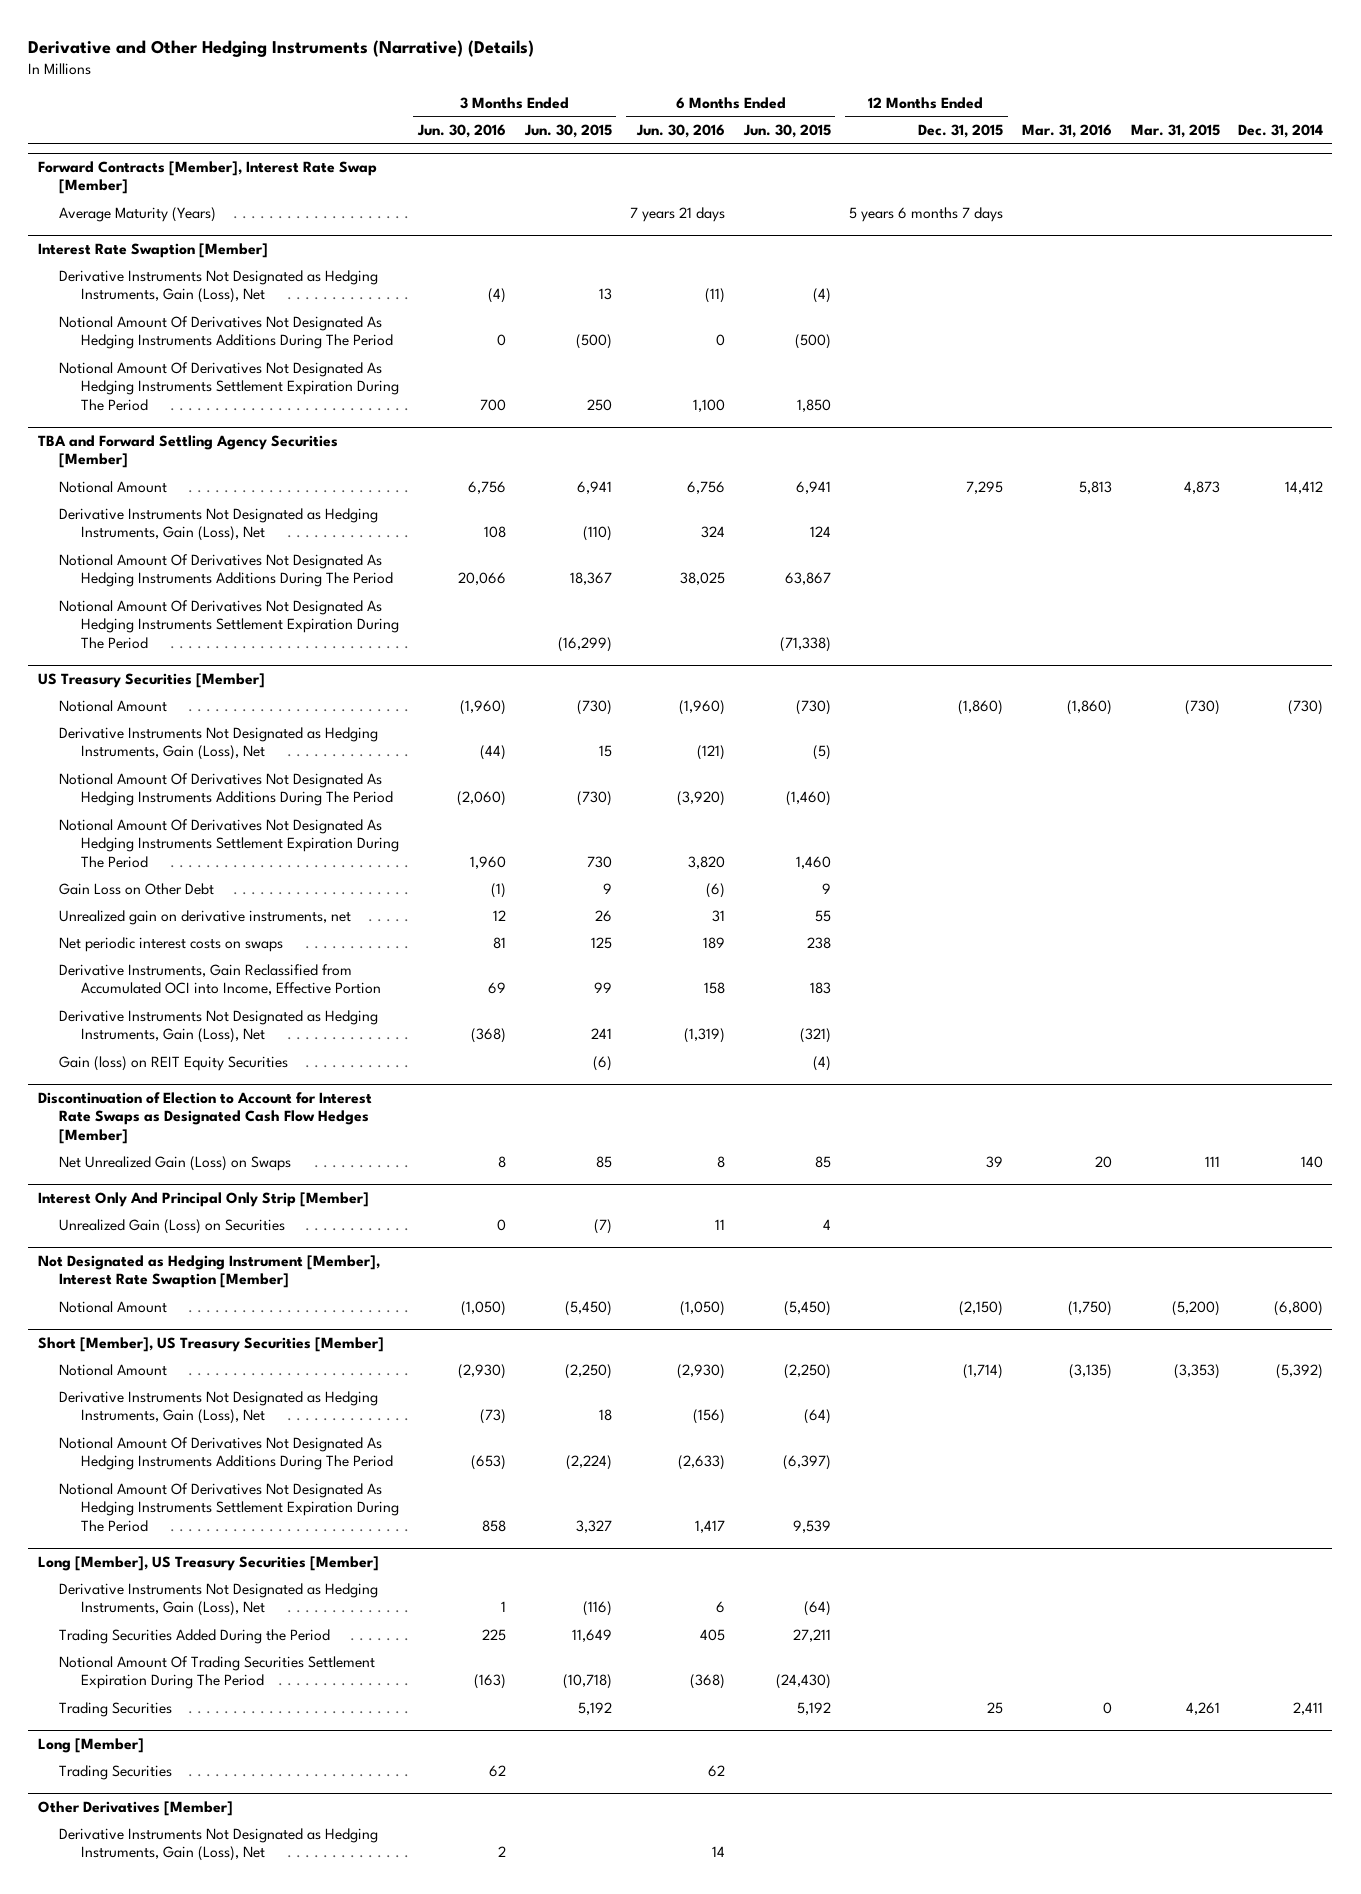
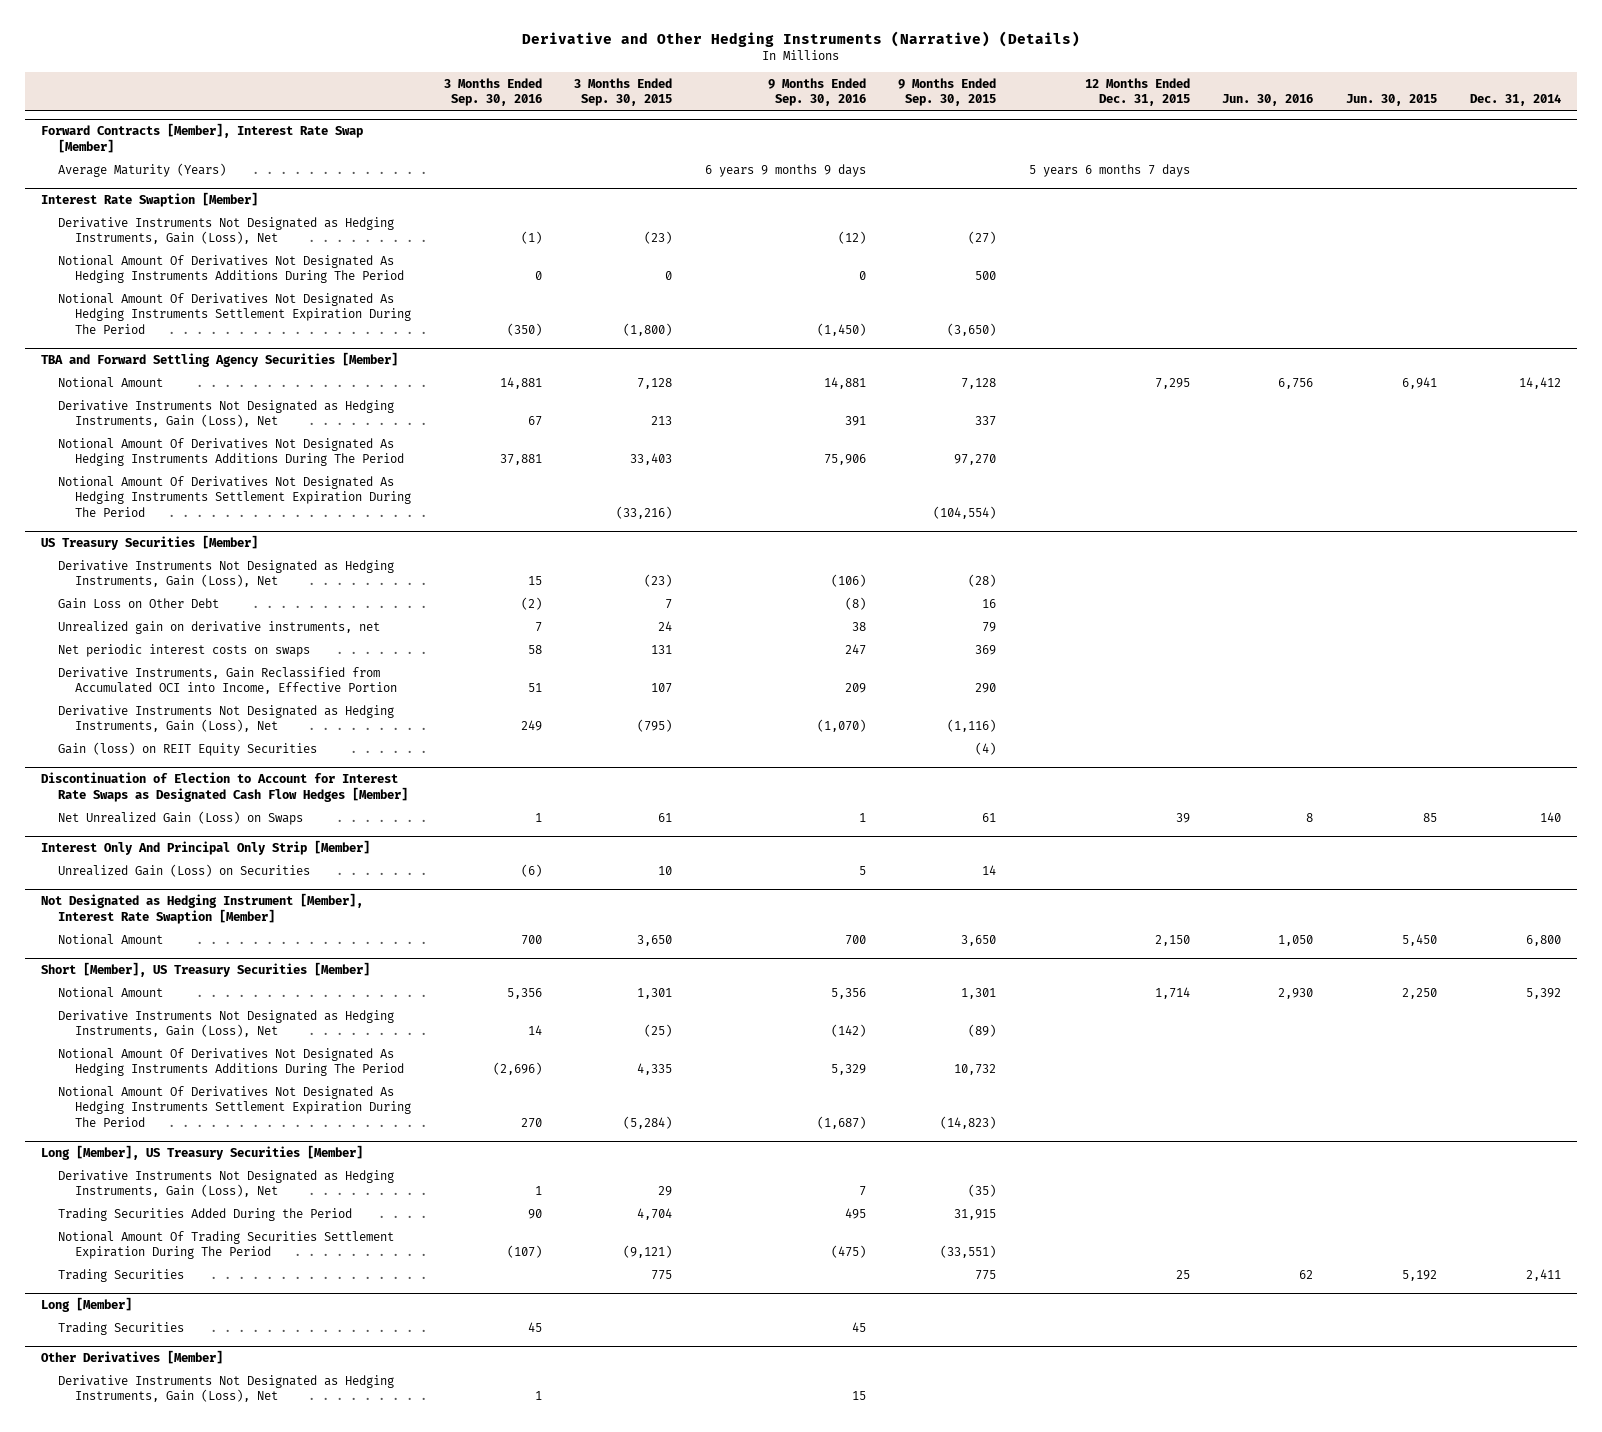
- | 3 Months Ended Jun. 30, 2016 | 3 Months Ended Jun. 30, 2015 | 6 Months Ended Jun. 30, 2016 | 6 Months Ended Jun. 30, 2015 | 12 Months Ended Dec. 31, 2015 | Mar. 31, 2016 | Mar. 31, 2015 | Dec. 31, 2014
+ | 3 Months Ended Sep. 30, 2016 | 3 Months Ended Sep. 30, 2015 | 9 Months Ended Sep. 30, 2016 | 9 Months Ended Sep. 30, 2015 | 12 Months Ended Dec. 31, 2015 | Jun. 30, 2016 | Jun. 30, 2015 | Dec. 31, 2014
@ US Treasury Securities [Member]
- Notional Amount | (1,960) | (730) | (1,960) | (730) | (1,860) | (1,860) | (730) | (730)
- Notional Amount Of Derivatives Not Designated As Hedging Instruments Additions During The Period | (2,060) | (730) | (3,920) | (1,460) | | | |
- Notional Amount Of Derivatives Not Designated As Hedging Instruments Settlement Expiration During The Period | 1,960 | 730 | 3,820 | 1,460 | | | |
@ Not Designated as Hedging Instrument [Member], Interest Rate Swaption [Member]
- Notional Amount | (1,050) | (5,450) | (1,050) | (5,450) | (2,150) | (1,750) | (5,200) | (6,800)
+ Notional Amount | 700 | 3,650 | 700 | 3,650 | 2,150 | 1,050 | 5,450 | 6,800
@ Short [Member], US Treasury Securities [Member]
- Notional Amount | (2,930) | (2,250) | (2,930) | (2,250) | (1,714) | (3,135) | (3,353) | (5,392)
+ Notional Amount | 5,356 | 1,301 | 5,356 | 1,301 | 1,714 | 2,930 | 2,250 | 5,392

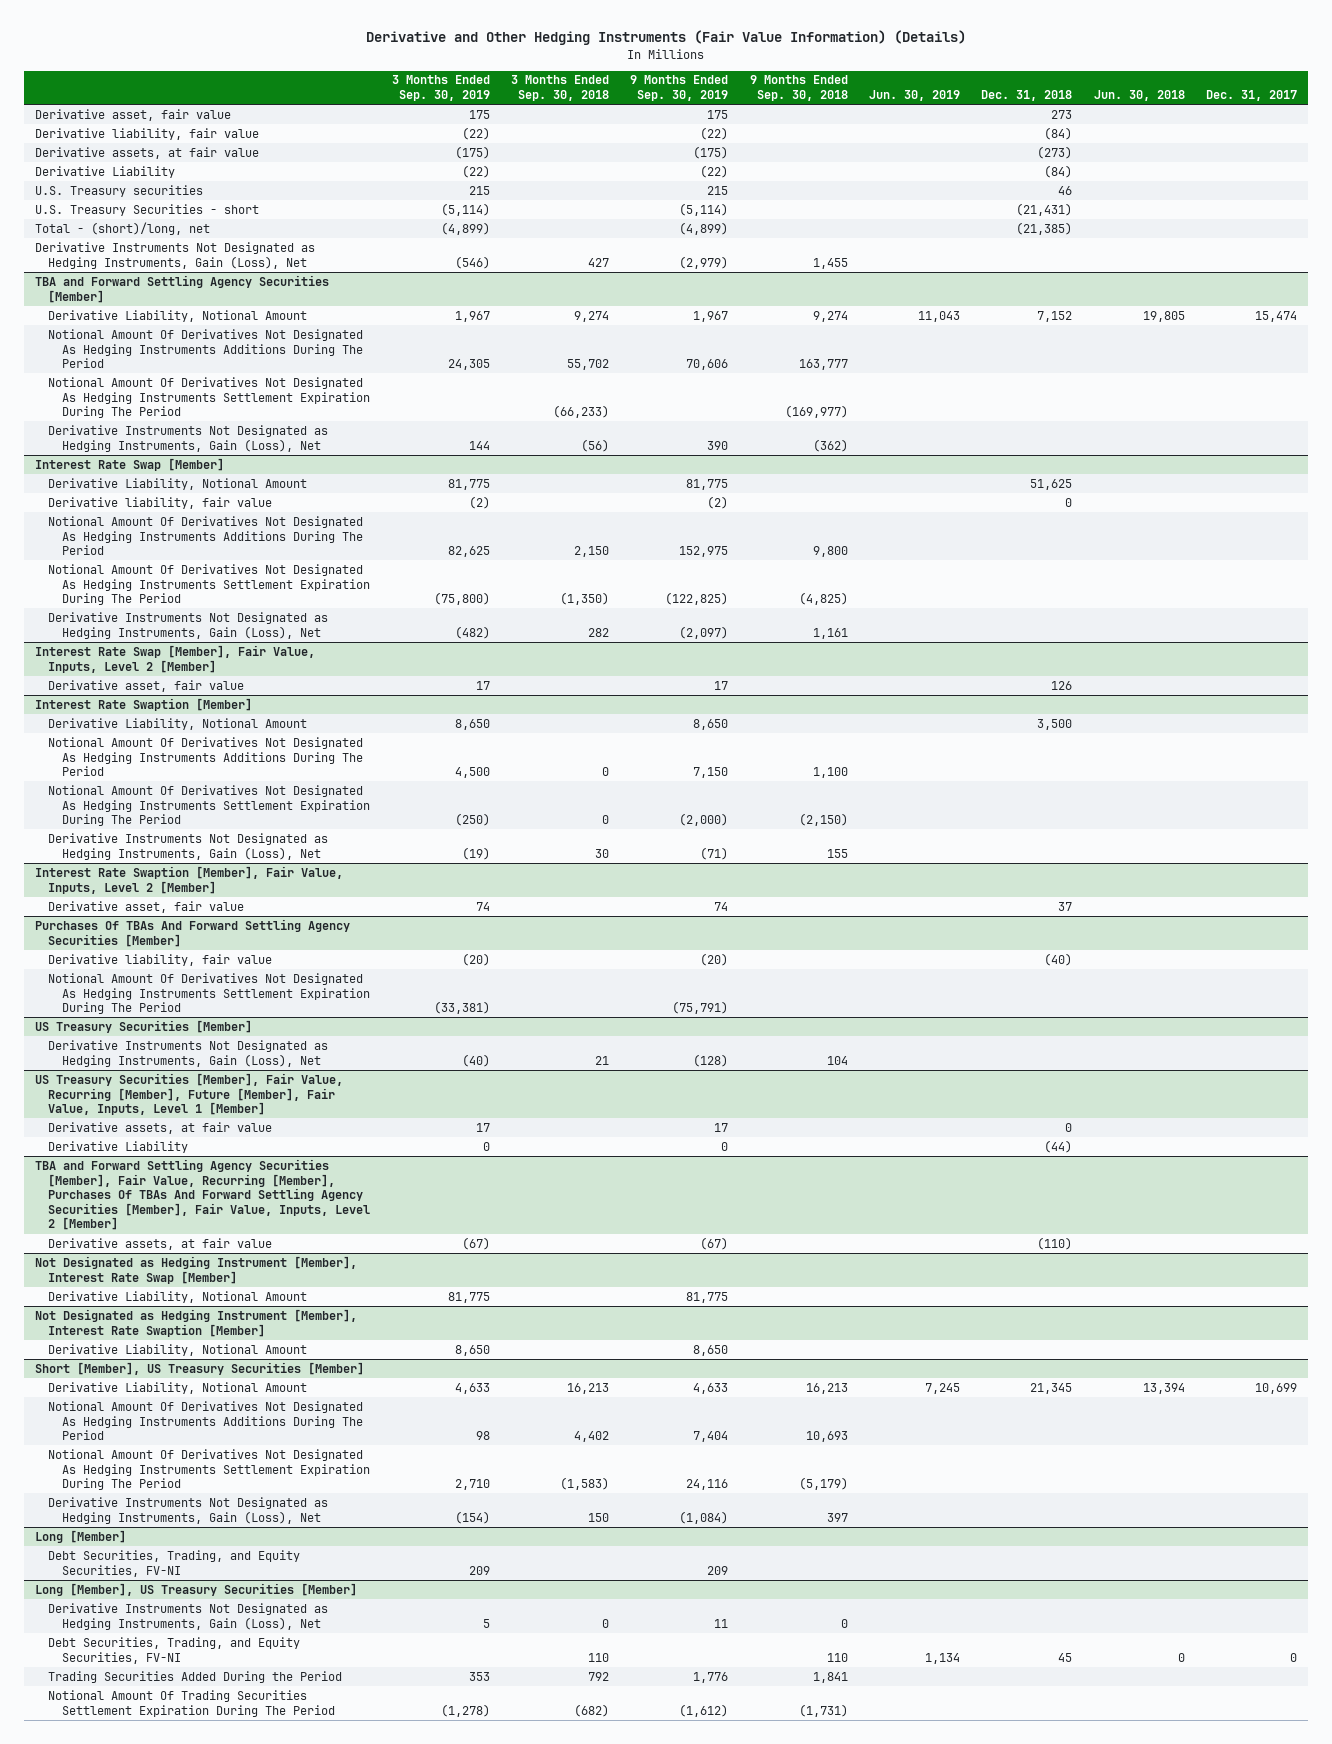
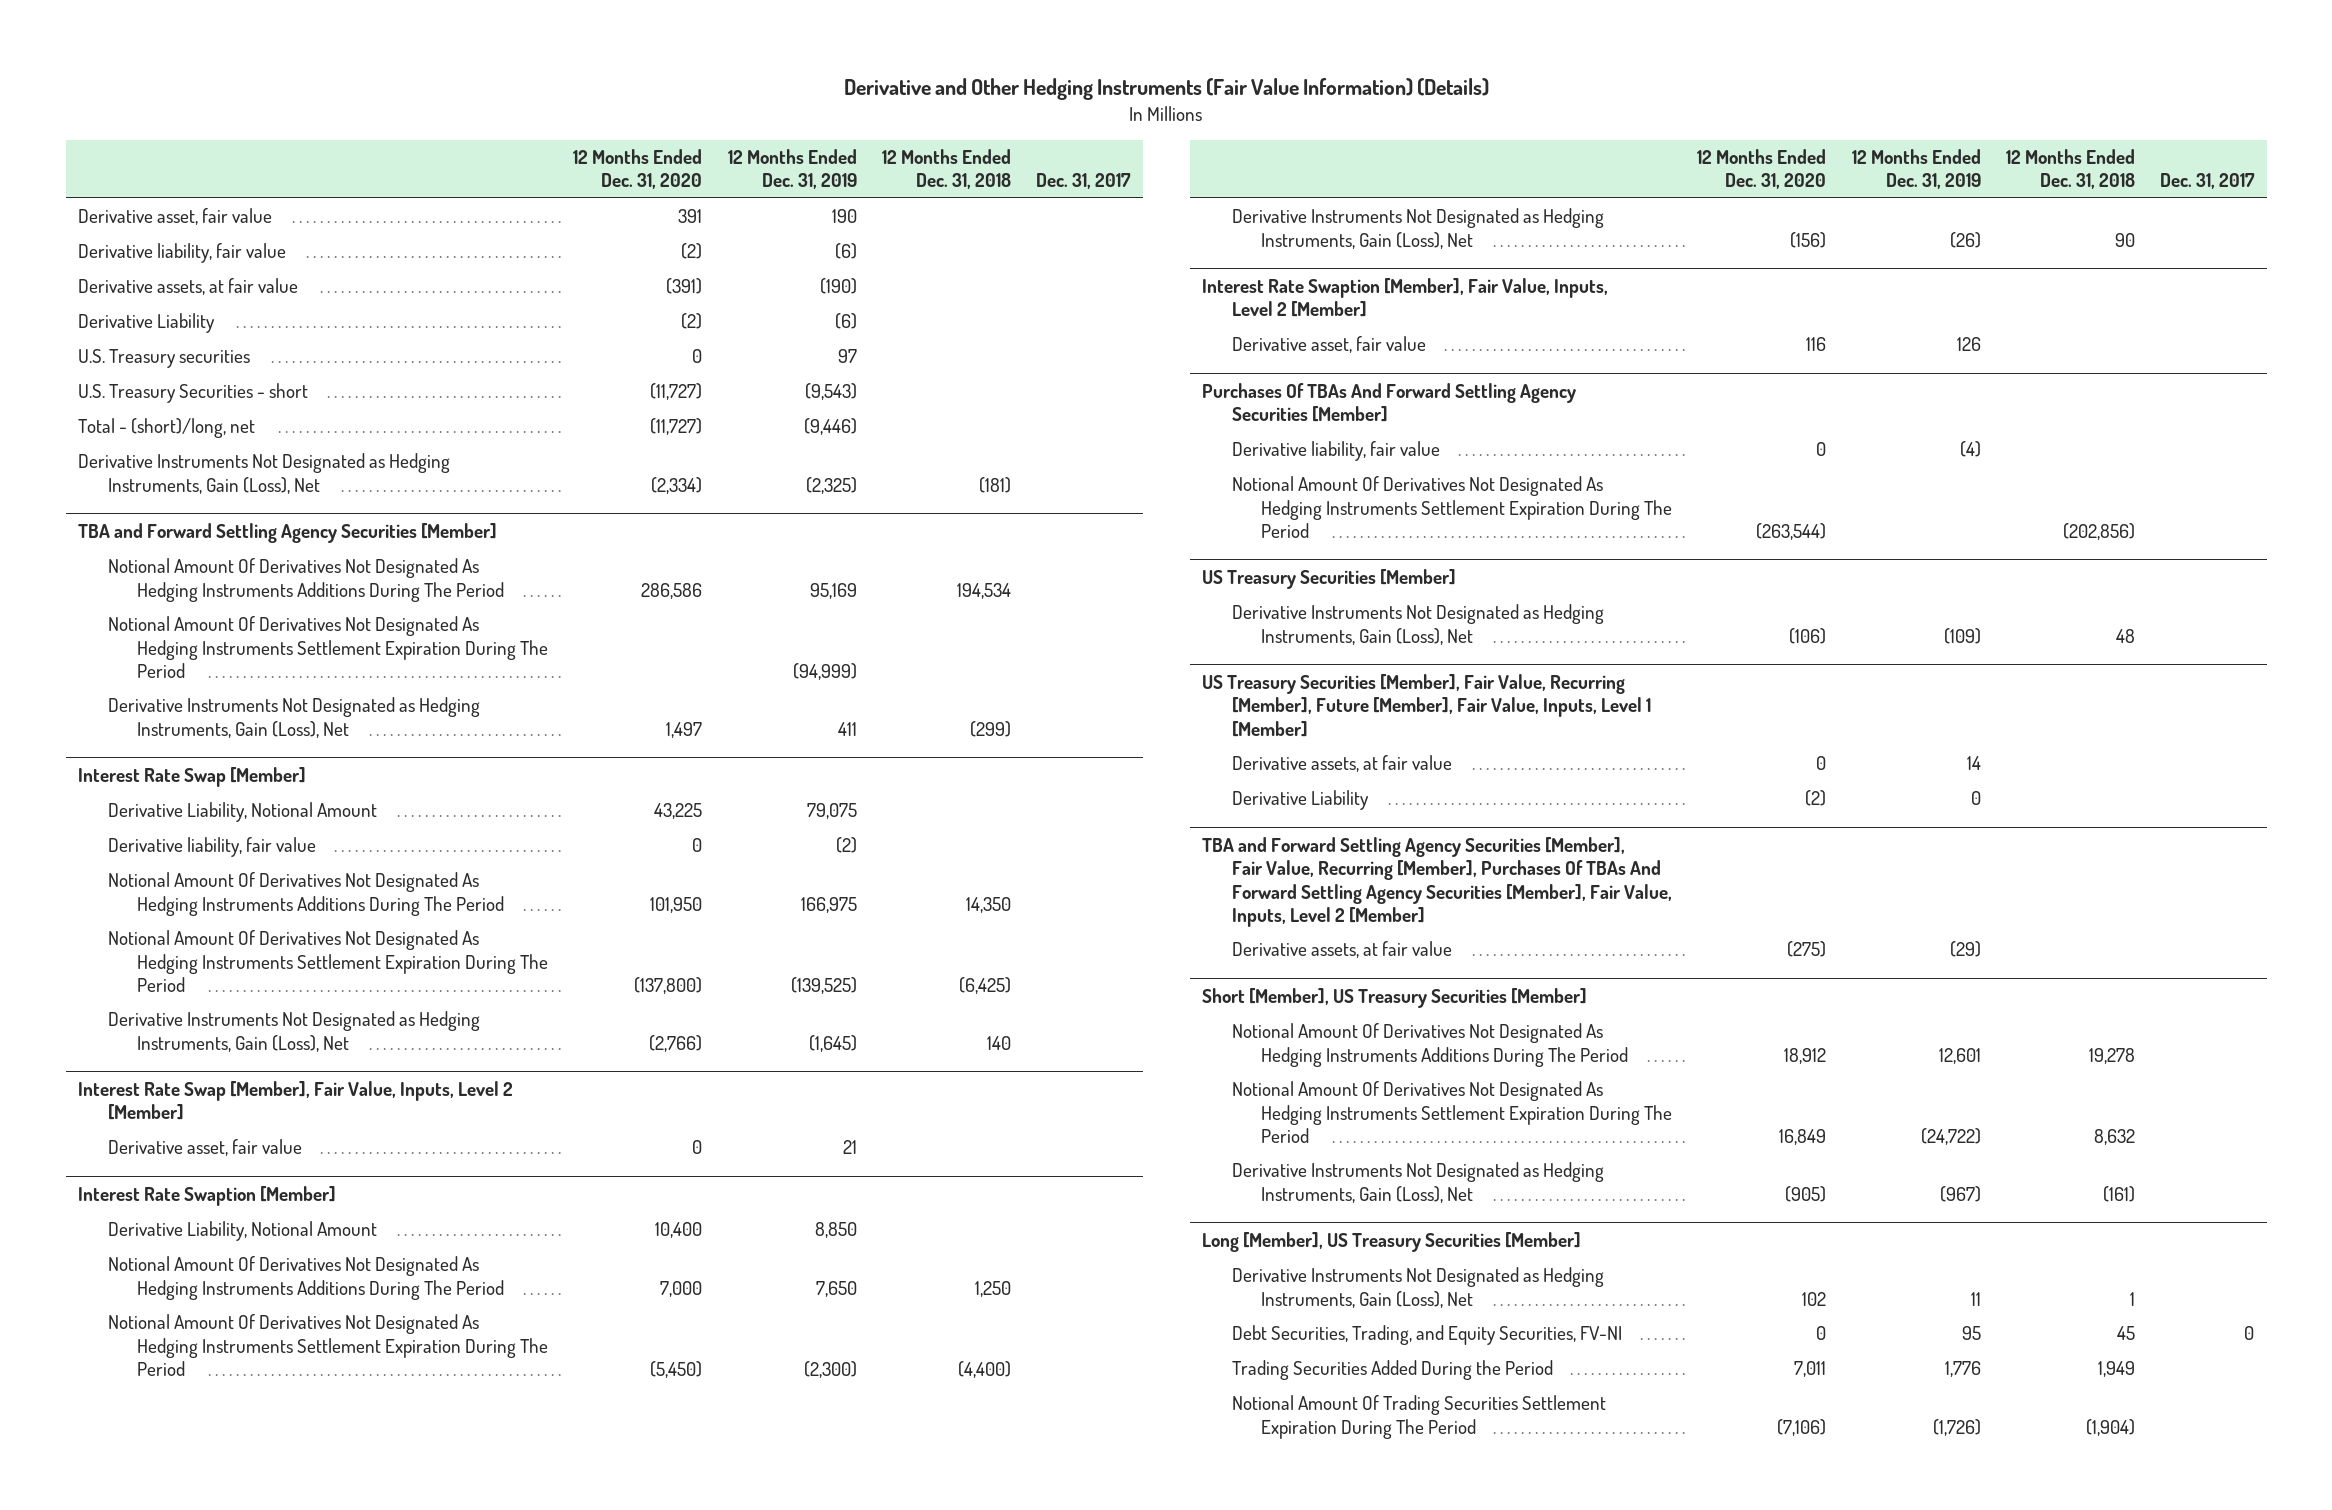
- | 3 Months Ended Sep. 30, 2019 | 3 Months Ended Sep. 30, 2018 | 9 Months Ended Sep. 30, 2019 | 9 Months Ended Sep. 30, 2018 | Jun. 30, 2019 | Dec. 31, 2018 | Jun. 30, 2018 | Dec. 31, 2017
+ | 12 Months Ended Dec. 31, 2020 | 12 Months Ended Dec. 31, 2019 | 12 Months Ended Dec. 31, 2018 | Dec. 31, 2017
@ TBA and Forward Settling Agency Securities [Member]
- Derivative Liability, Notional Amount | 1,967 | 9,274 | 1,967 | 9,274 | 11,043 | 7,152 | 19,805 | 15,474
- Not Designated as Hedging Instrument [Member], Interest Rate Swap [Member]
- Derivative Liability, Notional Amount | 81,775 | | 81,775 | | | | |
- Not Designated as Hedging Instrument [Member], Interest Rate Swaption [Member]
- Derivative Liability, Notional Amount | 8,650 | | 8,650 | | | | |
@ Short [Member], US Treasury Securities [Member]
- Derivative Liability, Notional Amount | 4,633 | 16,213 | 4,633 | 16,213 | 7,245 | 21,345 | 13,394 | 10,699
- Long [Member]
- Debt Securities, Trading, and Equity Securities, FV-NI | 209 | | 209 | | | | |

